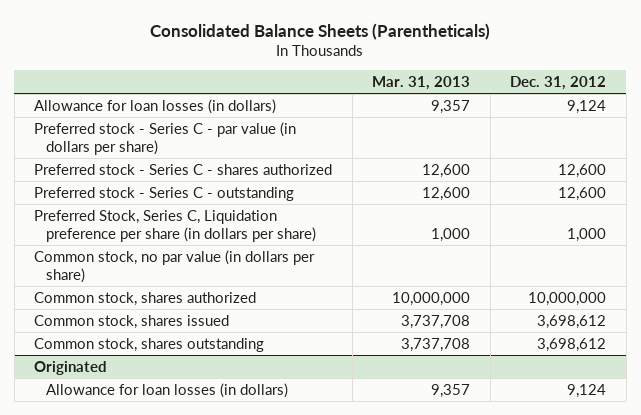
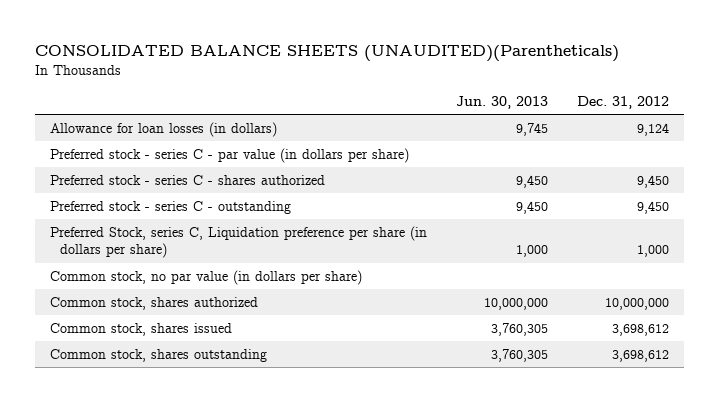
- Consolidated Balance Sheets (Parentheticals)
+ CONSOLIDATED BALANCE SHEETS (UNAUDITED)(Parentheticals)
- | Mar. 31, 2013 | Dec. 31, 2012
+ | Jun. 30, 2013 | Dec. 31, 2012
- Preferred stock - Series C - par value (in dollars per share)
- Preferred stock - Series C - shares authorized | 12,600 | 12,600
- Preferred stock - Series C - outstanding | 12,600 | 12,600
- Preferred Stock, Series C, Liquidation preference per share (in dollars per share) | 1,000 | 1,000
+ Preferred stock - series C - par value (in dollars per share)
+ Preferred stock - series C - shares authorized | 9,450 | 9,450
+ Preferred stock - series C - outstanding | 9,450 | 9,450
+ Preferred Stock, series C, Liquidation preference per share (in dollars per share) | 1,000 | 1,000
- Originated
- Allowance for loan losses (in dollars) | 9,357 | 9,124

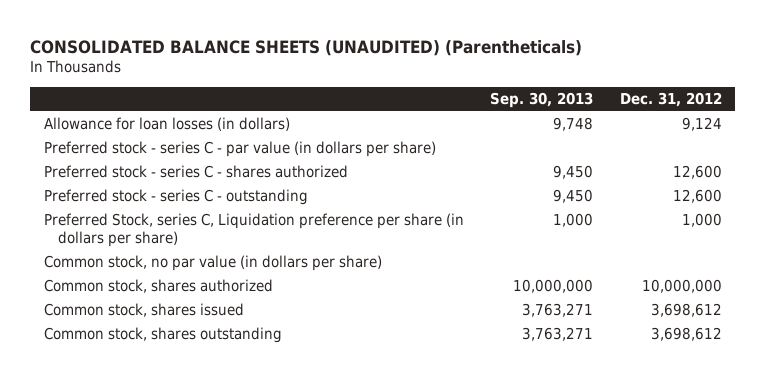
- CONSOLIDATED BALANCE SHEETS (UNAUDITED)(Parentheticals)
+ CONSOLIDATED BALANCE SHEETS (UNAUDITED) (Parentheticals)
- | Jun. 30, 2013 | Dec. 31, 2012
+ | Sep. 30, 2013 | Dec. 31, 2012
- Preferred stock - series C - shares authorized | 9,450 | 9,450
- Preferred stock - series C - outstanding | 9,450 | 9,450
+ Preferred stock - series C - shares authorized | 9,450 | 12,600
+ Preferred stock - series C - outstanding | 9,450 | 12,600

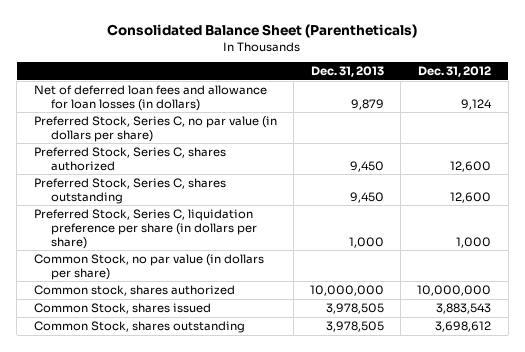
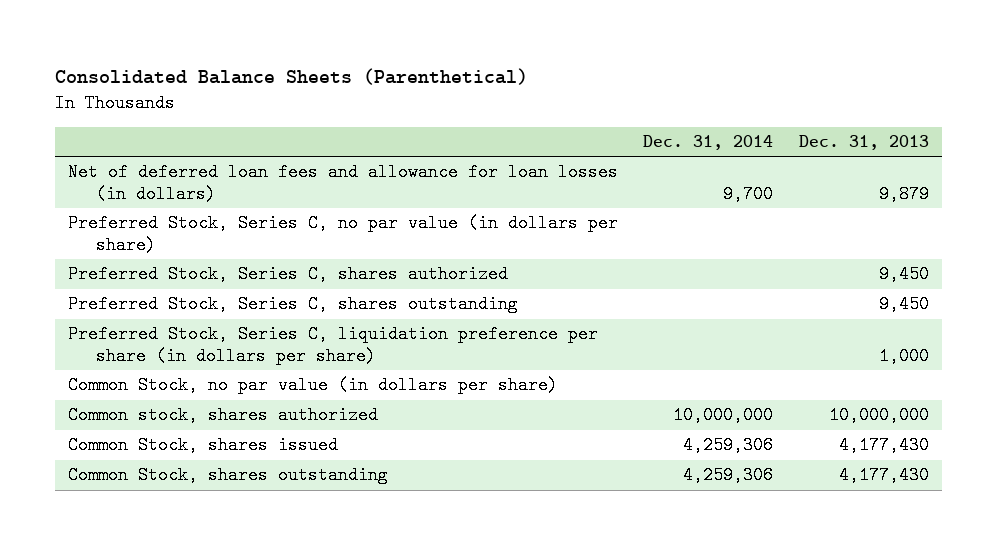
- Consolidated Balance Sheet (Parentheticals)
+ Consolidated Balance Sheets (Parenthetical)
- | Dec. 31, 2013 | Dec. 31, 2012
+ | Dec. 31, 2014 | Dec. 31, 2013
- Common Stock, shares issued | 3,978,505 | 3,883,543
- Common Stock, shares outstanding | 3,978,505 | 3,698,612
+ Common Stock, shares issued | 4,259,306 | 4,177,430
+ Common Stock, shares outstanding | 4,259,306 | 4,177,430

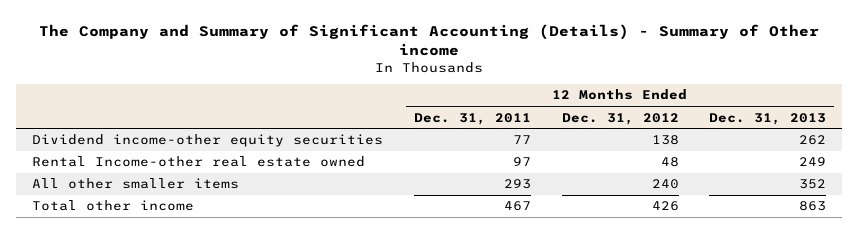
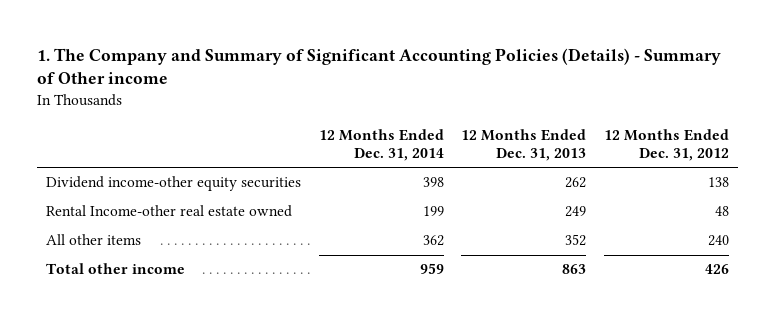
- The Company and Summary of Significant Accounting (Details) - Summary of Other income
+ 1. The Company and Summary of Significant Accounting Policies (Details) - Summary of Other income
- | 12 Months Ended Dec. 31, 2011 | 12 Months Ended Dec. 31, 2012 | 12 Months Ended Dec. 31, 2013
+ | 12 Months Ended Dec. 31, 2014 | 12 Months Ended Dec. 31, 2013 | 12 Months Ended Dec. 31, 2012
- All other smaller items | 293 | 240 | 352
+ All other items | 362 | 352 | 240

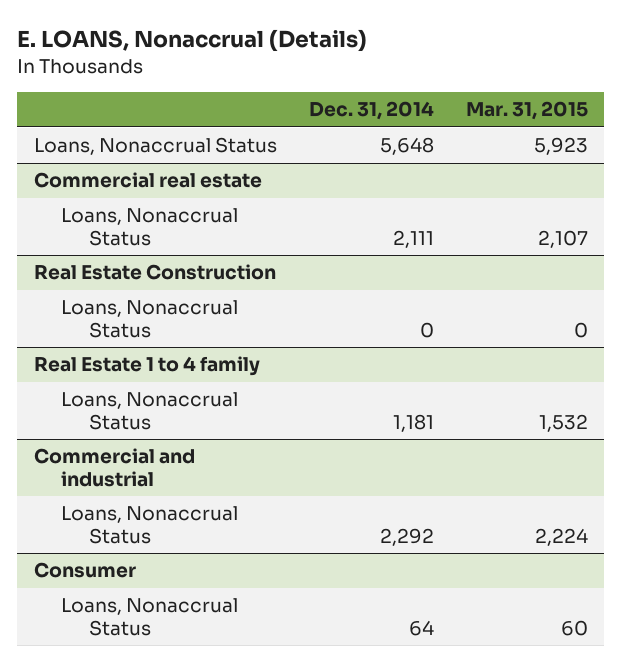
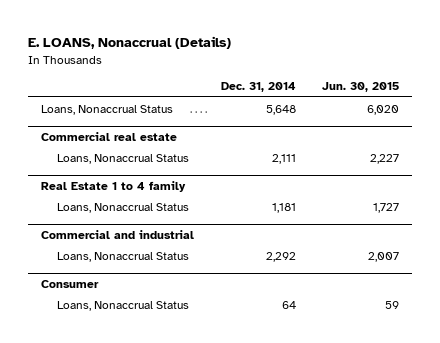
- | Dec. 31, 2014 | Mar. 31, 2015
+ | Dec. 31, 2014 | Jun. 30, 2015
- Real Estate Construction
- Loans, Nonaccrual Status | 0 | 0

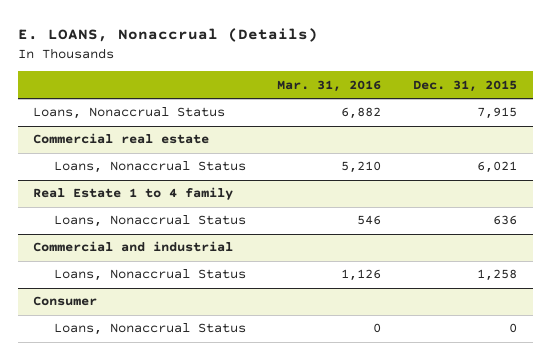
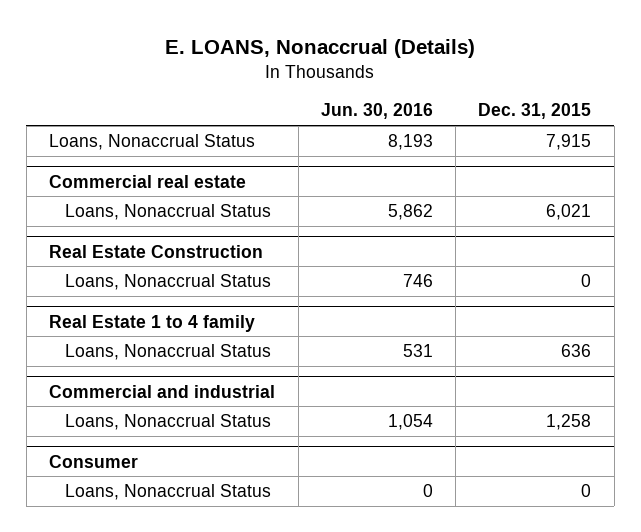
- | Mar. 31, 2016 | Dec. 31, 2015
+ | Jun. 30, 2016 | Dec. 31, 2015
+ Real Estate Construction
+ Loans, Nonaccrual Status | 746 | 0

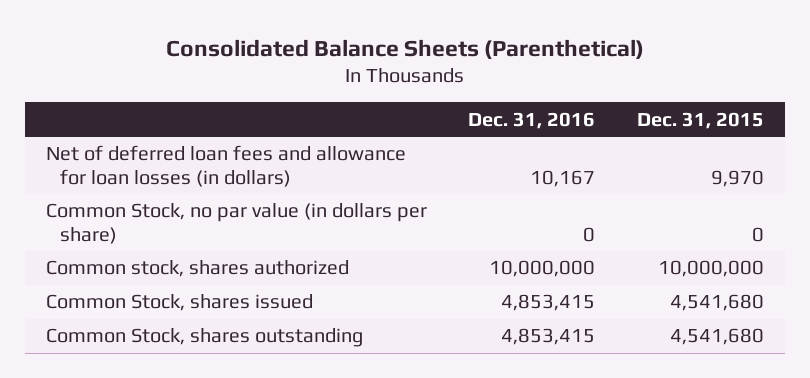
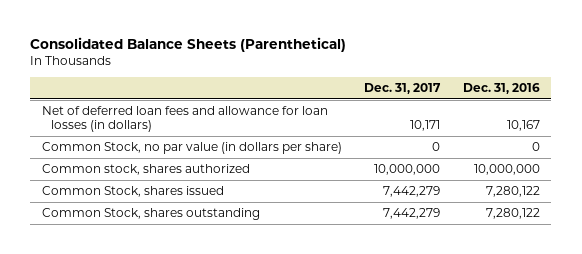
- | Dec. 31, 2016 | Dec. 31, 2015
+ | Dec. 31, 2017 | Dec. 31, 2016
- Common Stock, shares issued | 4,853,415 | 4,541,680
- Common Stock, shares outstanding | 4,853,415 | 4,541,680
+ Common Stock, shares issued | 7,442,279 | 7,280,122
+ Common Stock, shares outstanding | 7,442,279 | 7,280,122

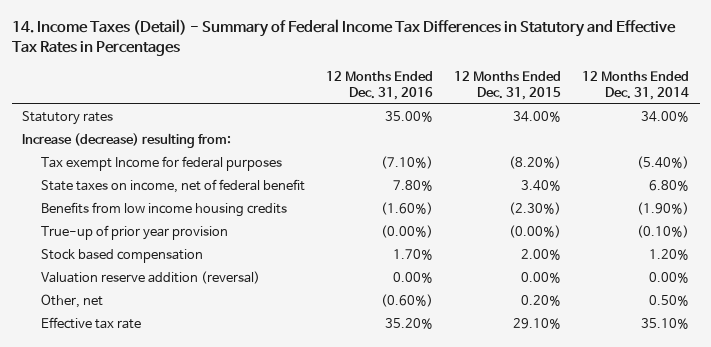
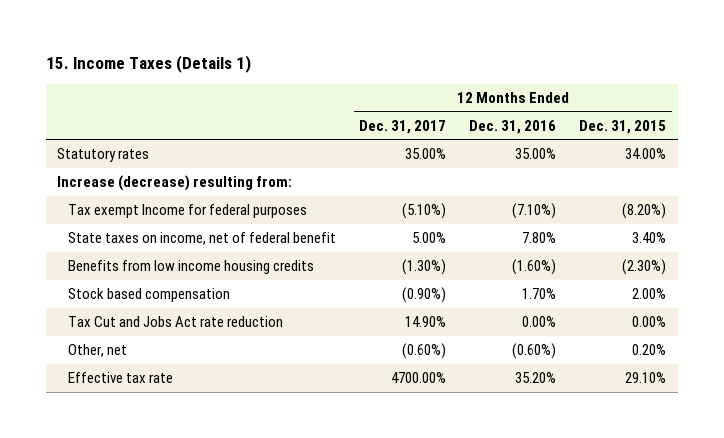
- 14. Income Taxes (Detail) - Summary of Federal Income Tax Differences in Statutory and Effective Tax Rates in Percentages
+ 15. Income Taxes (Details 1)
- | 12 Months Ended Dec. 31, 2016 | 12 Months Ended Dec. 31, 2015 | 12 Months Ended Dec. 31, 2014
+ | 12 Months Ended Dec. 31, 2017 | 12 Months Ended Dec. 31, 2016 | 12 Months Ended Dec. 31, 2015
- True-up of prior year provision | (0.00%) | (0.00%) | (0.10%)
- Valuation reserve addition (reversal) | 0.00% | 0.00% | 0.00%
+ Tax Cut and Jobs Act rate reduction | 14.90% | 0.00% | 0.00%

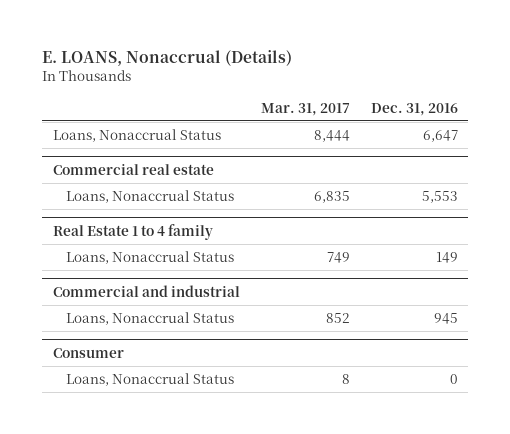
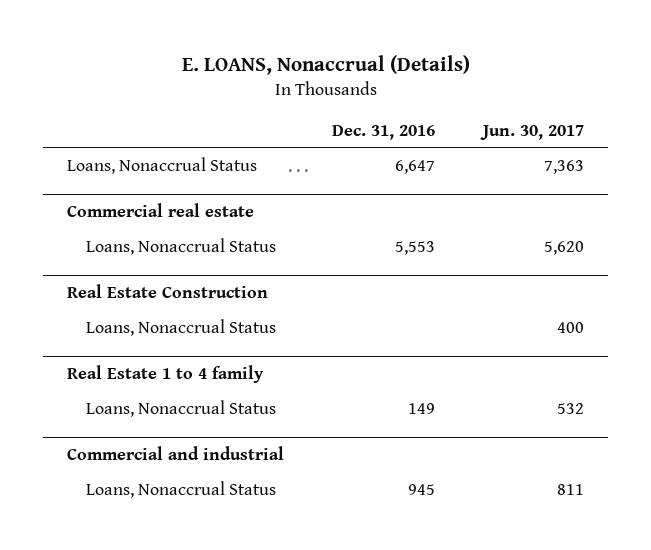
- | Mar. 31, 2017 | Dec. 31, 2016
+ | Dec. 31, 2016 | Jun. 30, 2017
+ Real Estate Construction
+ Loans, Nonaccrual Status | | 400
- Consumer
- Loans, Nonaccrual Status | 8 | 0

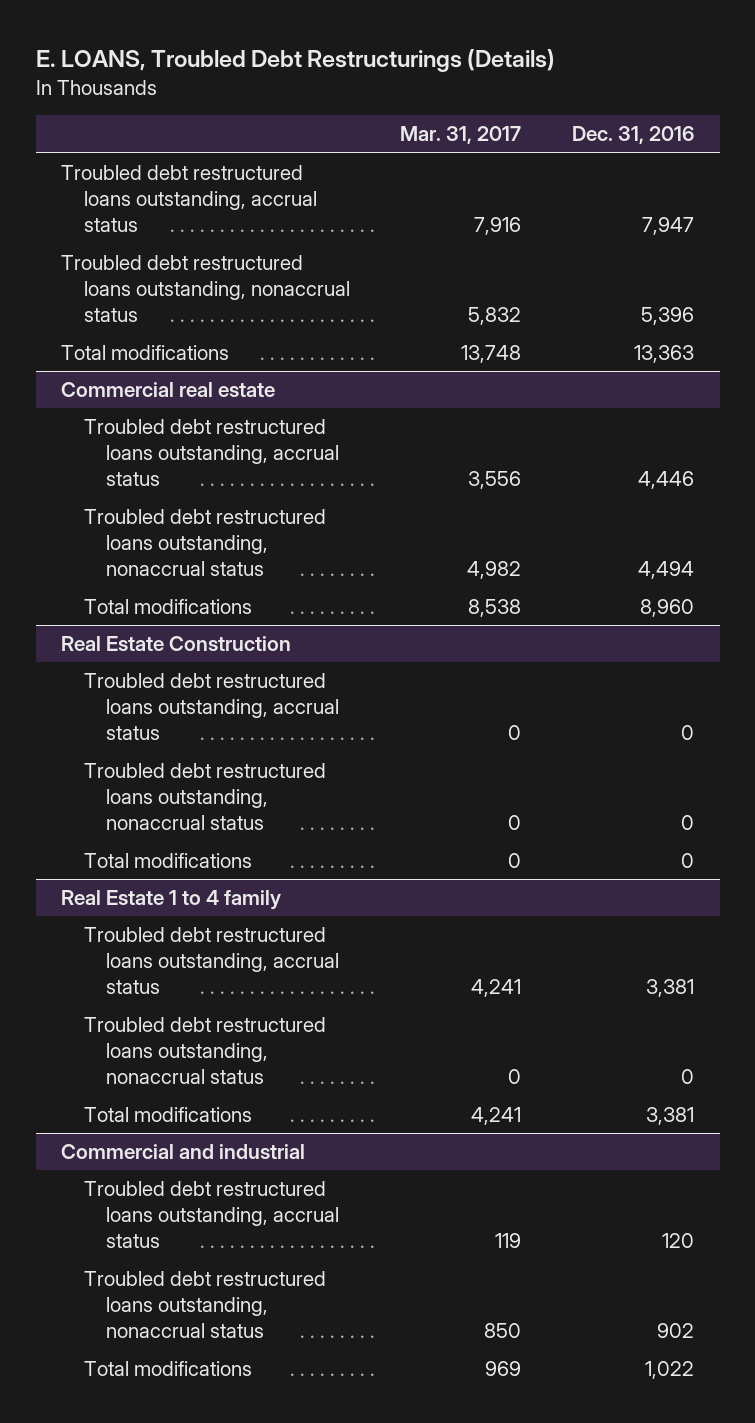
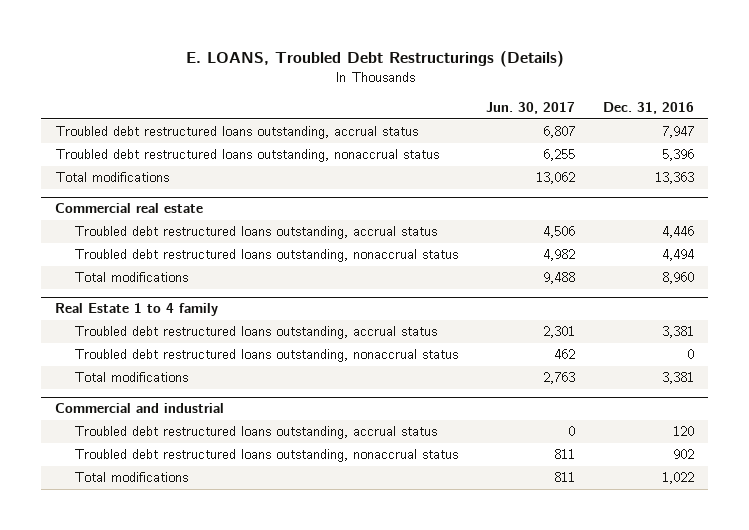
- | Mar. 31, 2017 | Dec. 31, 2016
+ | Jun. 30, 2017 | Dec. 31, 2016
- Real Estate Construction
- Troubled debt restructured loans outstanding, accrual status | 0 | 0
- Troubled debt restructured loans outstanding, nonaccrual status | 0 | 0
- Total modifications | 0 | 0

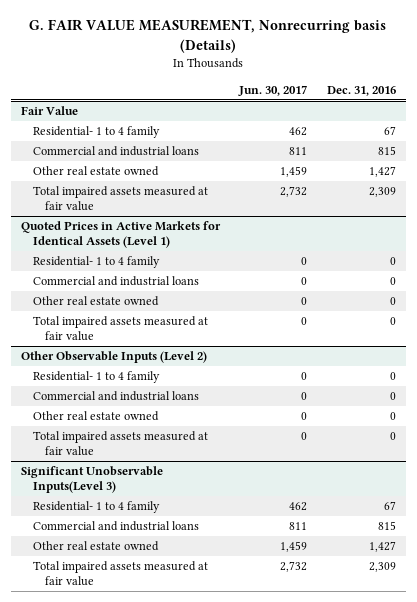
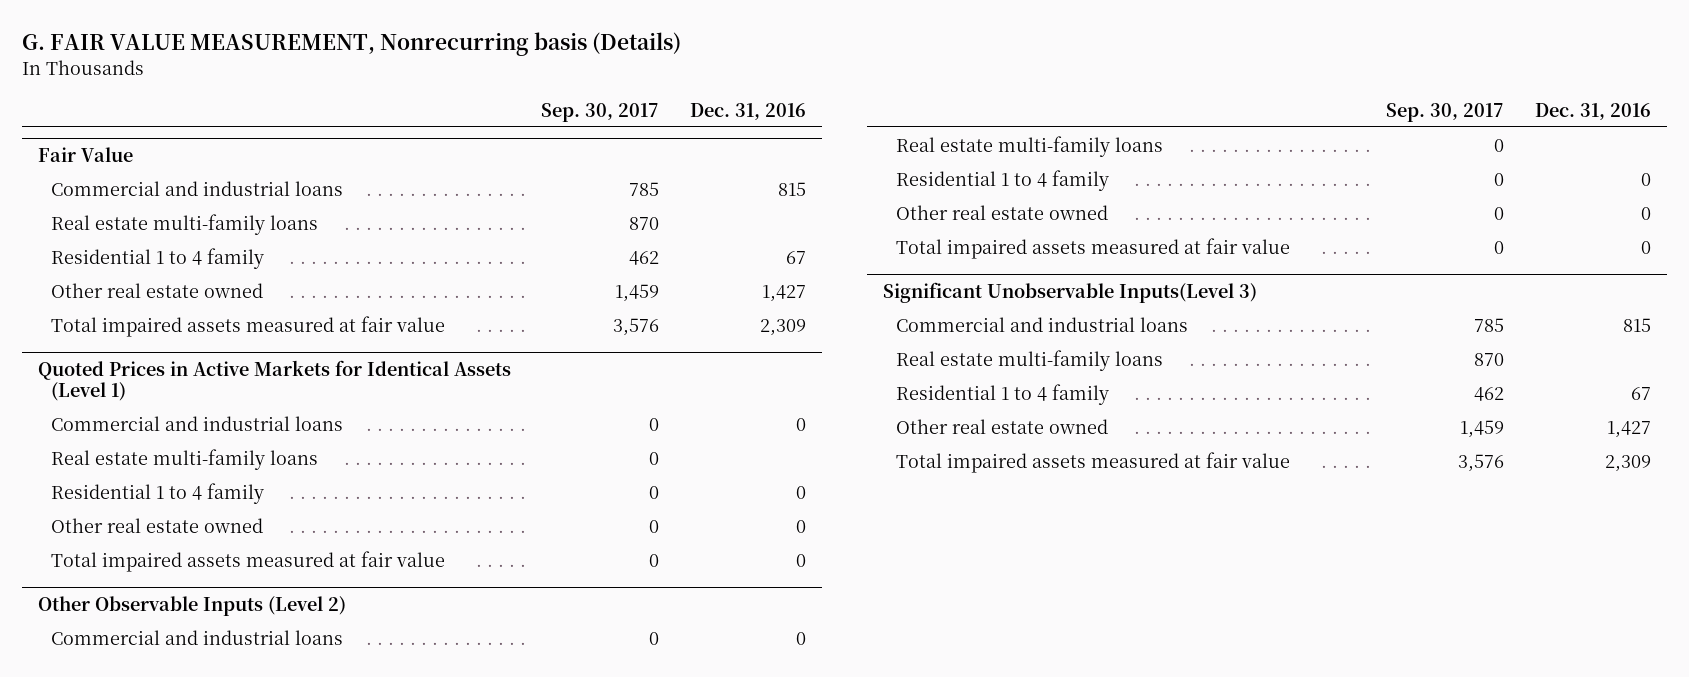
- | Jun. 30, 2017 | Dec. 31, 2016
+ | Sep. 30, 2017 | Dec. 31, 2016
@ Fair Value
- Residential- 1 to 4 family | 462 | 67
+ Real estate multi-family loans | 870 |
+ Residential 1 to 4 family | 462 | 67
@ Quoted Prices in Active Markets for Identical Assets (Level 1)
- Residential- 1 to 4 family | 0 | 0
+ Real estate multi-family loans | 0 |
+ Residential 1 to 4 family | 0 | 0
@ Other Observable Inputs (Level 2)
- Residential- 1 to 4 family | 0 | 0
+ Real estate multi-family loans | 0 |
+ Residential 1 to 4 family | 0 | 0
@ Significant Unobservable Inputs(Level 3)
- Residential- 1 to 4 family | 462 | 67
+ Real estate multi-family loans | 870 |
+ Residential 1 to 4 family | 462 | 67

